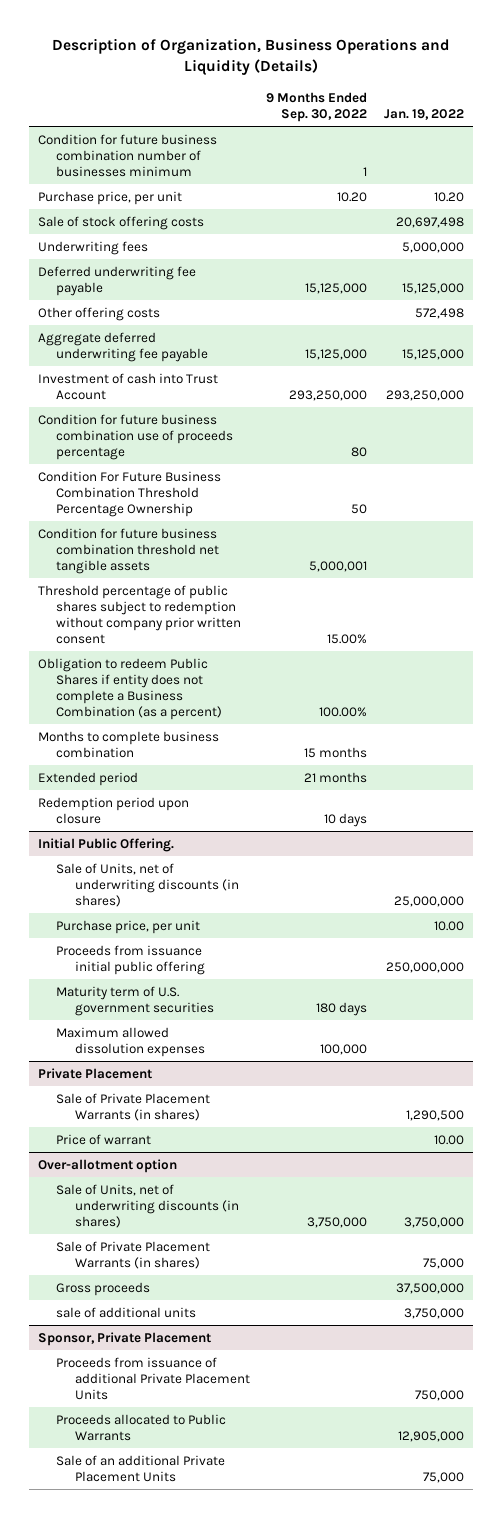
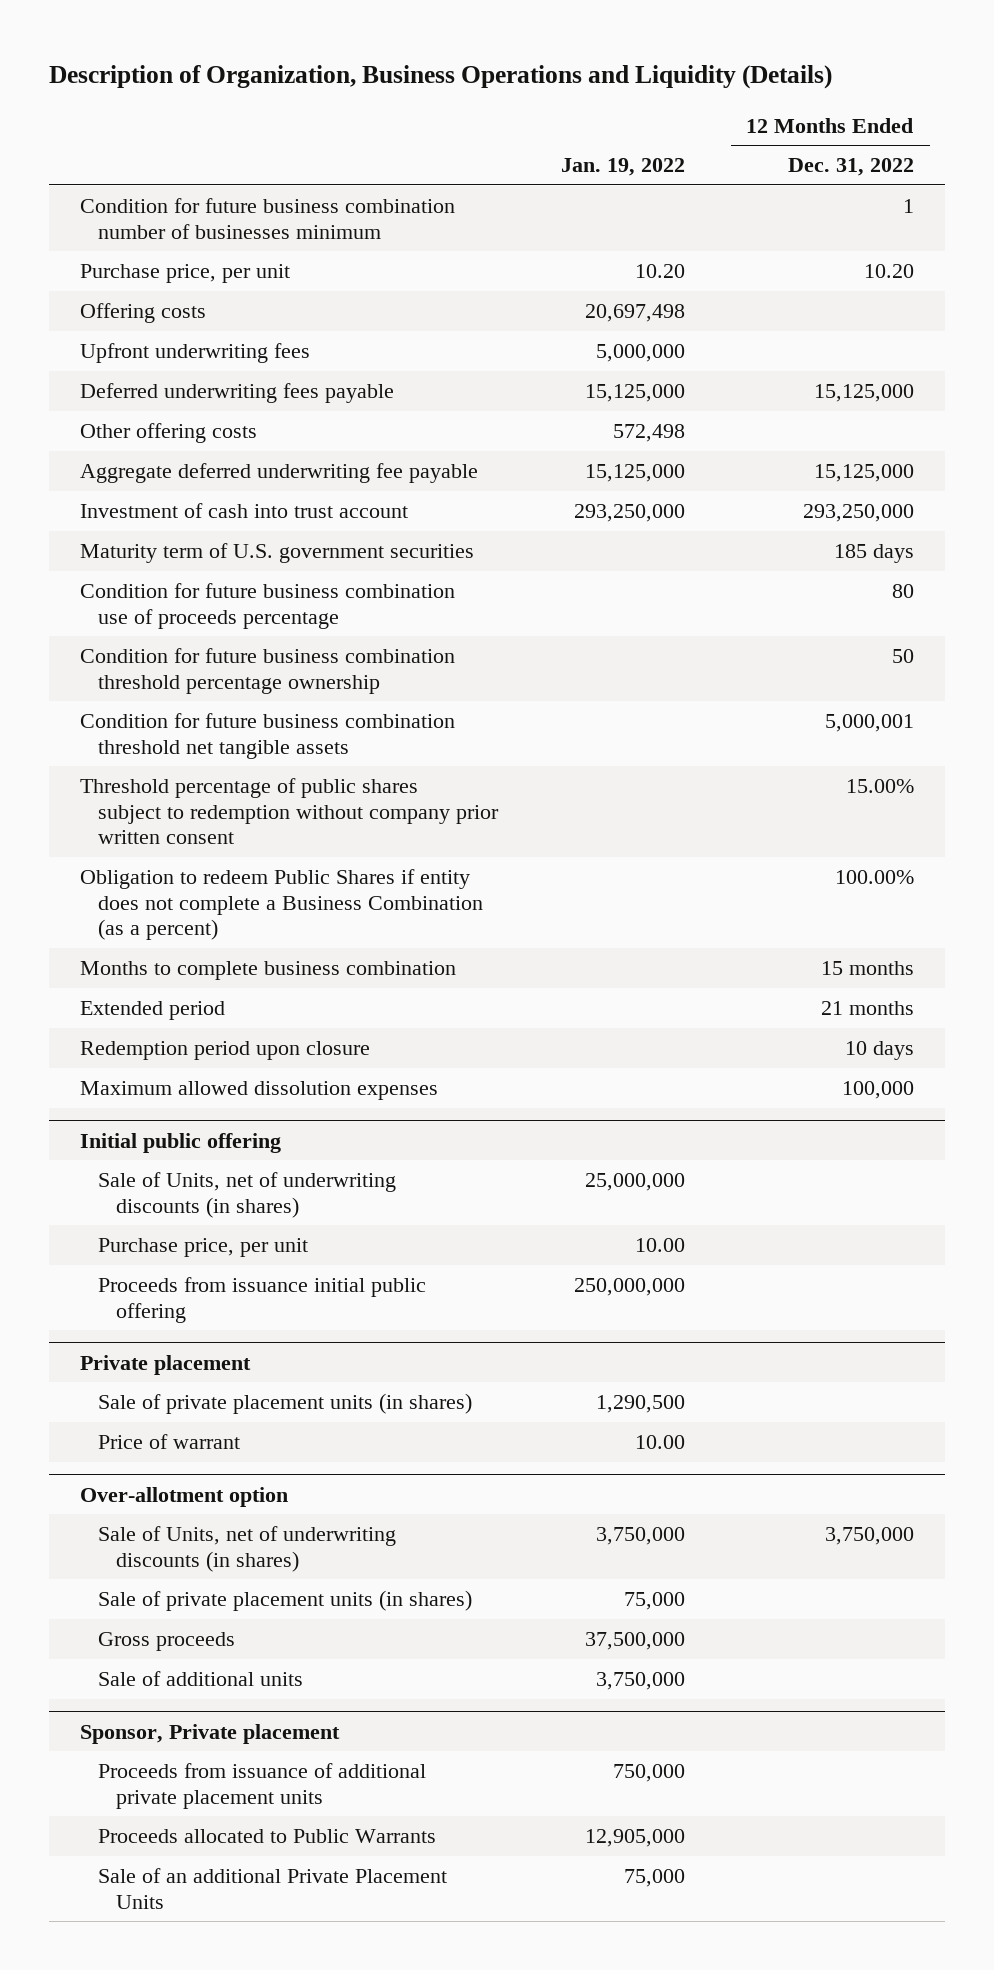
- | 9 Months Ended Sep. 30, 2022 | Jan. 19, 2022
+ | Jan. 19, 2022 | 12 Months Ended Dec. 31, 2022
- Sale of stock offering costs | | 20,697,498
- Underwriting fees | | 5,000,000
- Deferred underwriting fee payable | 15,125,000 | 15,125,000
+ Offering costs | 20,697,498 |
+ Upfront underwriting fees | 5,000,000 |
+ Deferred underwriting fees payable | 15,125,000 | 15,125,000
- Investment of cash into Trust Account | 293,250,000 | 293,250,000
+ Investment of cash into trust account | 293,250,000 | 293,250,000
+ Maturity term of U.S. government securities | | 185 days
- Condition For Future Business Combination Threshold Percentage Ownership | 50 |
+ Condition for future business combination threshold percentage ownership | | 50
- Initial Public Offering.
+ Maximum allowed dissolution expenses | | 100,000
+ Initial public offering
- Maturity term of U.S. government securities | 180 days |
- Maximum allowed dissolution expenses | 100,000 |
- Private Placement
- Sale of Private Placement Warrants (in shares) | | 1,290,500
+ Private placement
+ Sale of private placement units (in shares) | 1,290,500 |
@ Over-allotment option
- Sale of Private Placement Warrants (in shares) | | 75,000
+ Sale of private placement units (in shares) | 75,000 |
- sale of additional units | | 3,750,000
- Sponsor, Private Placement
- Proceeds from issuance of additional Private Placement Units | | 750,000
@ Over-allotment option
+ Sale of additional units | 3,750,000 |
+ Sponsor, Private placement
+ Proceeds from issuance of additional private placement units | 750,000 |

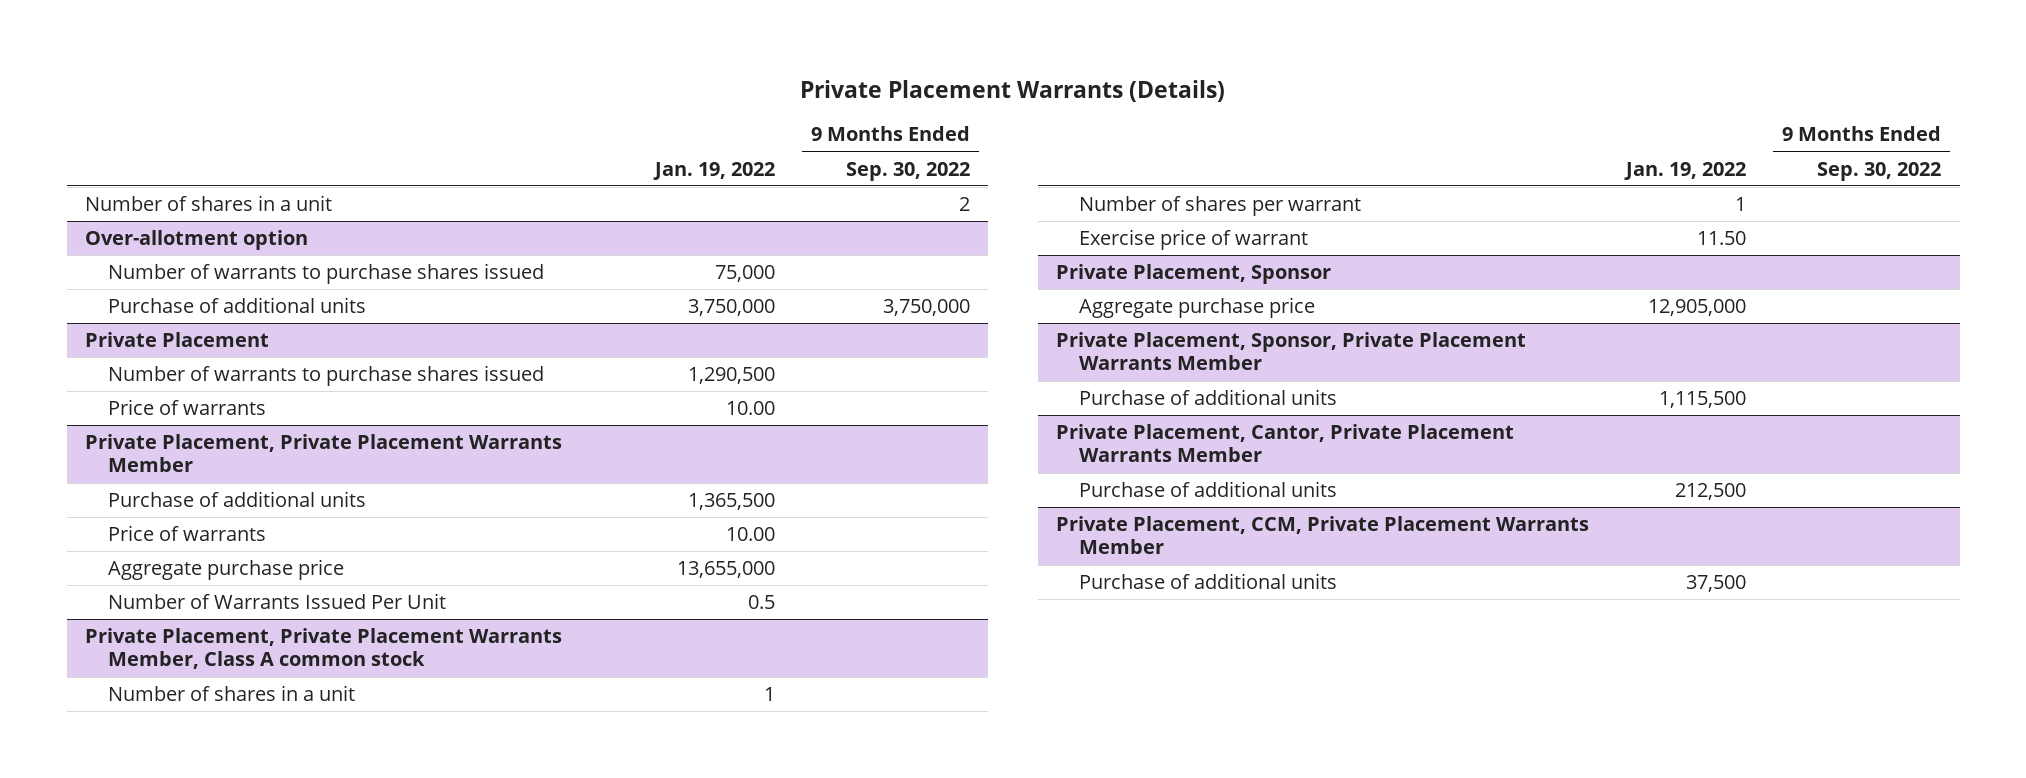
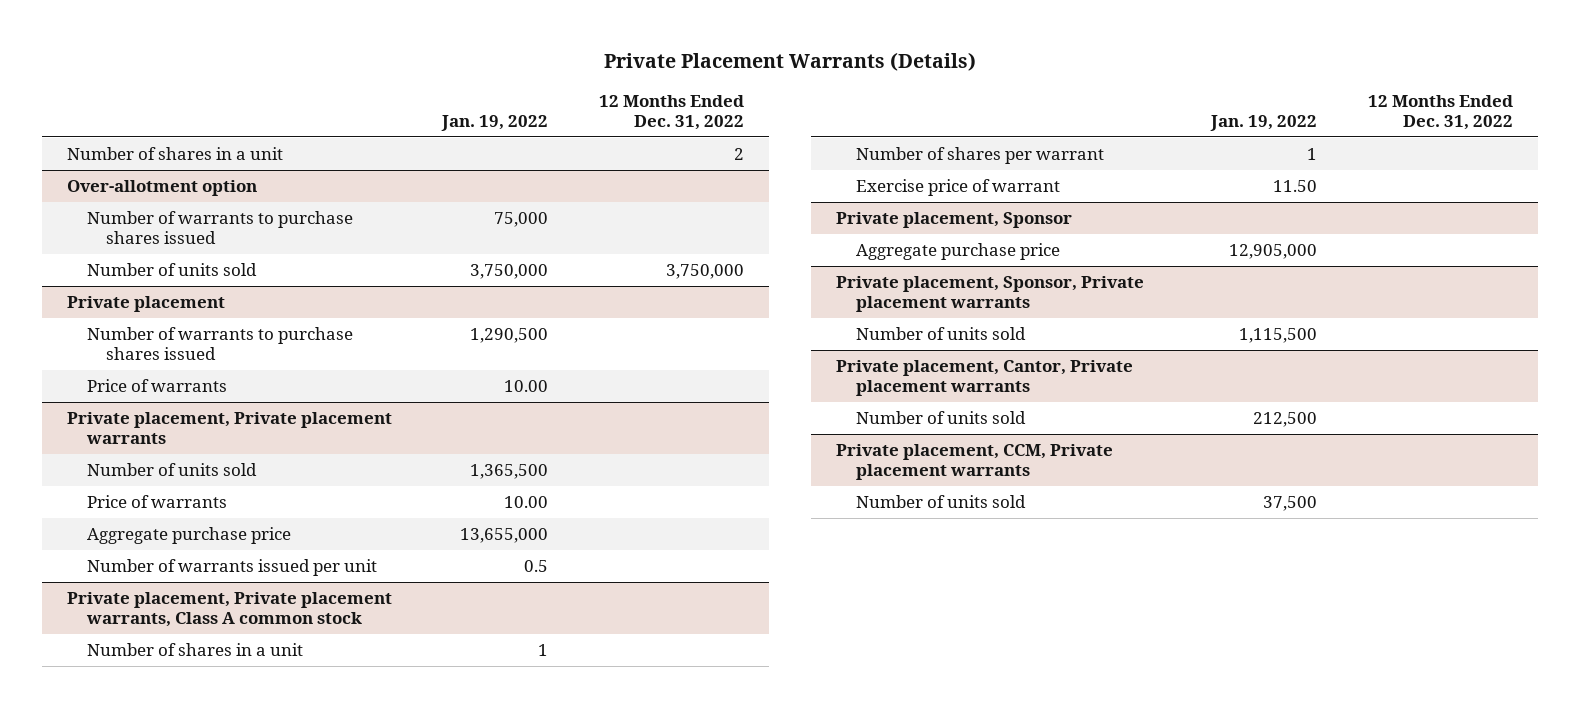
- | Jan. 19, 2022 | 9 Months Ended Sep. 30, 2022
+ | Jan. 19, 2022 | 12 Months Ended Dec. 31, 2022
@ Over-allotment option
- Purchase of additional units | 3,750,000 | 3,750,000
- Private Placement
@ Over-allotment option
+ Number of units sold | 3,750,000 | 3,750,000
+ Private placement
- Private Placement, Private Placement Warrants Member
- Purchase of additional units | 1,365,500 |
+ Private placement, Private placement warrants
+ Number of units sold | 1,365,500 |
- Number of Warrants Issued Per Unit | 0.5 |
- Private Placement, Private Placement Warrants Member, Class A common stock
+ Number of warrants issued per unit | 0.5 |
+ Private placement, Private placement warrants, Class A common stock
- Private Placement, Sponsor
+ Private placement, Sponsor
- Private Placement, Sponsor, Private Placement Warrants Member
- Purchase of additional units | 1,115,500 |
- Private Placement, Cantor, Private Placement Warrants Member
- Purchase of additional units | 212,500 |
- Private Placement, CCM, Private Placement Warrants Member
- Purchase of additional units | 37,500 |
+ Private placement, Sponsor, Private placement warrants
+ Number of units sold | 1,115,500 |
+ Private placement, Cantor, Private placement warrants
+ Number of units sold | 212,500 |
+ Private placement, CCM, Private placement warrants
+ Number of units sold | 37,500 |

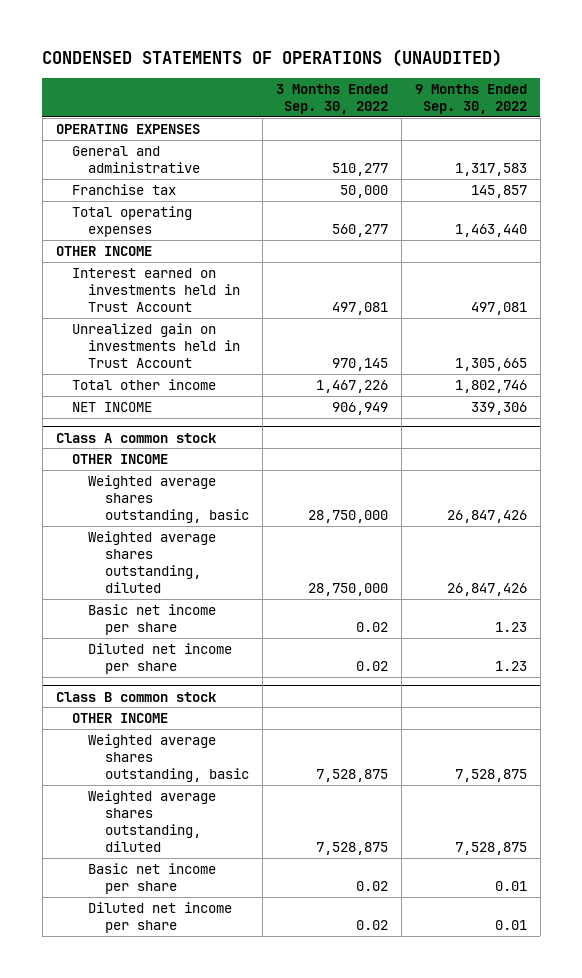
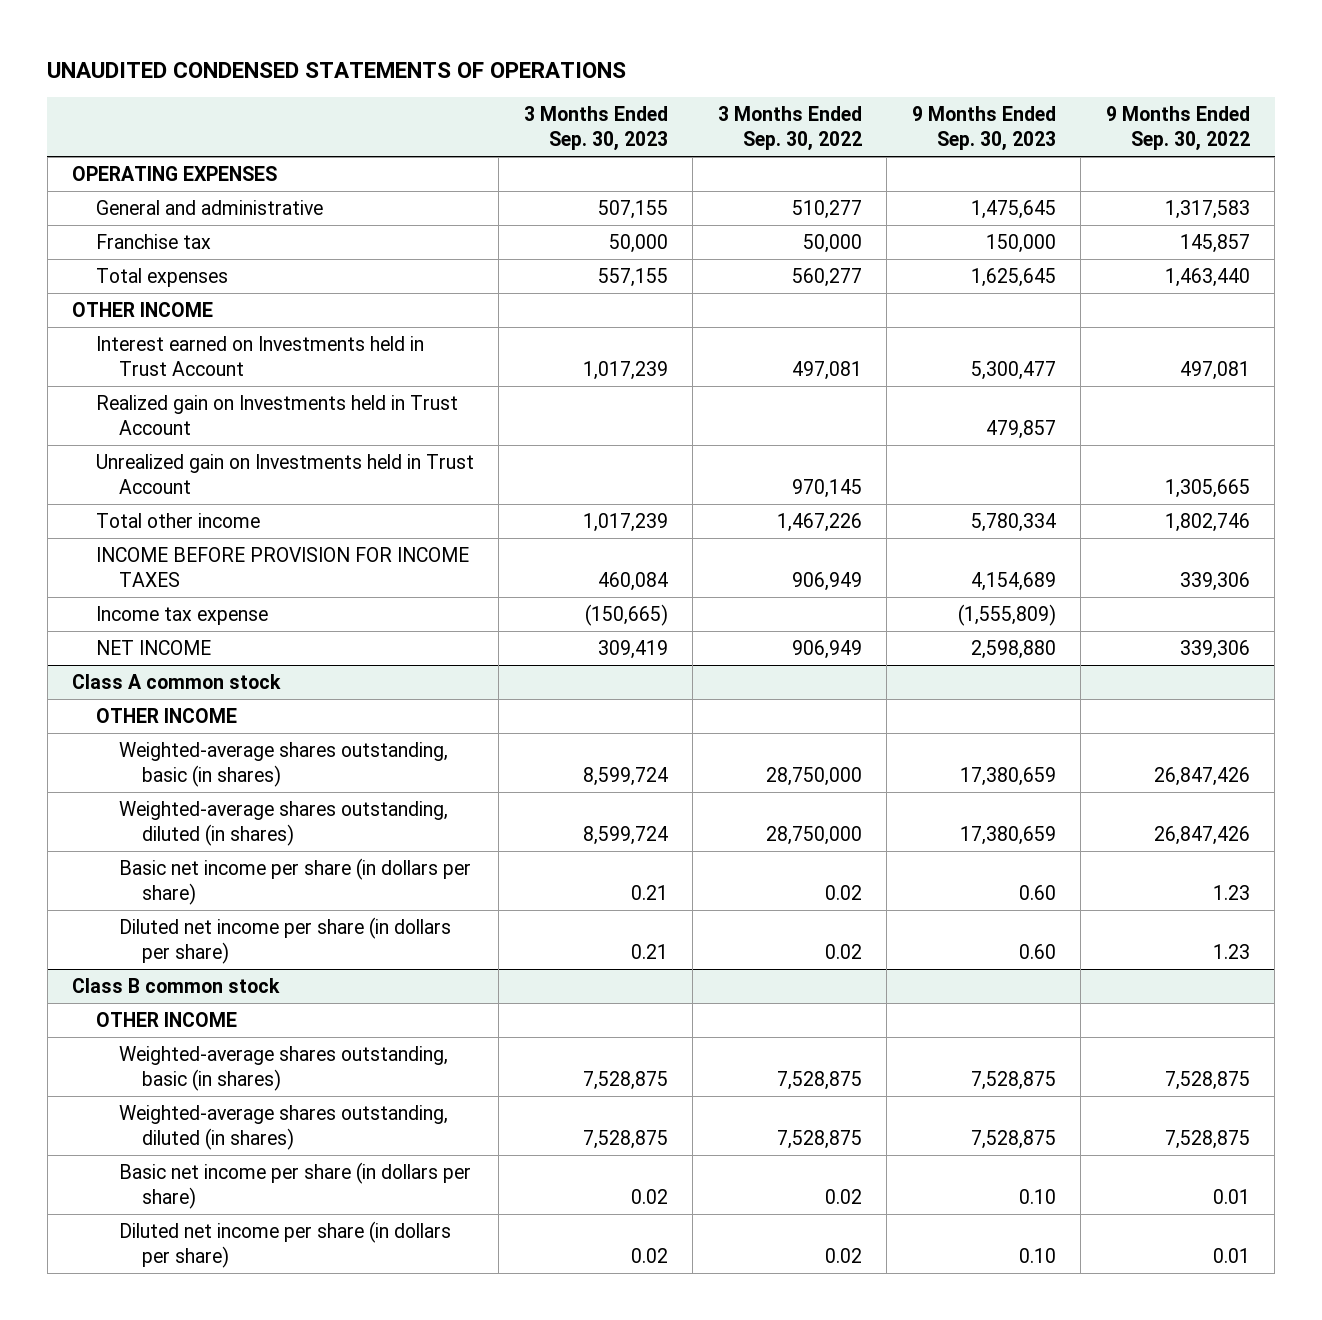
- CONDENSED STATEMENTS OF OPERATIONS (UNAUDITED)
+ UNAUDITED CONDENSED STATEMENTS OF OPERATIONS
- | 3 Months Ended Sep. 30, 2022 | 9 Months Ended Sep. 30, 2022
+ | 3 Months Ended Sep. 30, 2023 | 3 Months Ended Sep. 30, 2022 | 9 Months Ended Sep. 30, 2023 | 9 Months Ended Sep. 30, 2022
- Total operating expenses | 560,277 | 1,463,440
+ Total expenses | 557,155 | 560,277 | 1,625,645 | 1,463,440
- Interest earned on investments held in Trust Account | 497,081 | 497,081
- Unrealized gain on investments held in Trust Account | 970,145 | 1,305,665
+ Interest earned on Investments held in Trust Account | 1,017,239 | 497,081 | 5,300,477 | 497,081
+ Realized gain on Investments held in Trust Account | | | 479,857 |
+ Unrealized gain on Investments held in Trust Account | | 970,145 | | 1,305,665
+ INCOME BEFORE PROVISION FOR INCOME TAXES | 460,084 | 906,949 | 4,154,689 | 339,306
+ Income tax expense | (150,665) | | (1,555,809) |
@ Class A common stock
- Weighted average shares outstanding, basic | 28,750,000 | 26,847,426
- Weighted average shares outstanding, diluted | 28,750,000 | 26,847,426
- Basic net income per share | 0.02 | 1.23
- Diluted net income per share | 0.02 | 1.23
+ Weighted-average shares outstanding, basic (in shares) | 8,599,724 | 28,750,000 | 17,380,659 | 26,847,426
+ Weighted-average shares outstanding, diluted (in shares) | 8,599,724 | 28,750,000 | 17,380,659 | 26,847,426
+ Basic net income per share (in dollars per share) | 0.21 | 0.02 | 0.60 | 1.23
+ Diluted net income per share (in dollars per share) | 0.21 | 0.02 | 0.60 | 1.23
@ Class B common stock
- Weighted average shares outstanding, basic | 7,528,875 | 7,528,875
- Weighted average shares outstanding, diluted | 7,528,875 | 7,528,875
- Basic net income per share | 0.02 | 0.01
- Diluted net income per share | 0.02 | 0.01
+ Weighted-average shares outstanding, basic (in shares) | 7,528,875 | 7,528,875 | 7,528,875 | 7,528,875
+ Weighted-average shares outstanding, diluted (in shares) | 7,528,875 | 7,528,875 | 7,528,875 | 7,528,875
+ Basic net income per share (in dollars per share) | 0.02 | 0.02 | 0.10 | 0.01
+ Diluted net income per share (in dollars per share) | 0.02 | 0.02 | 0.10 | 0.01

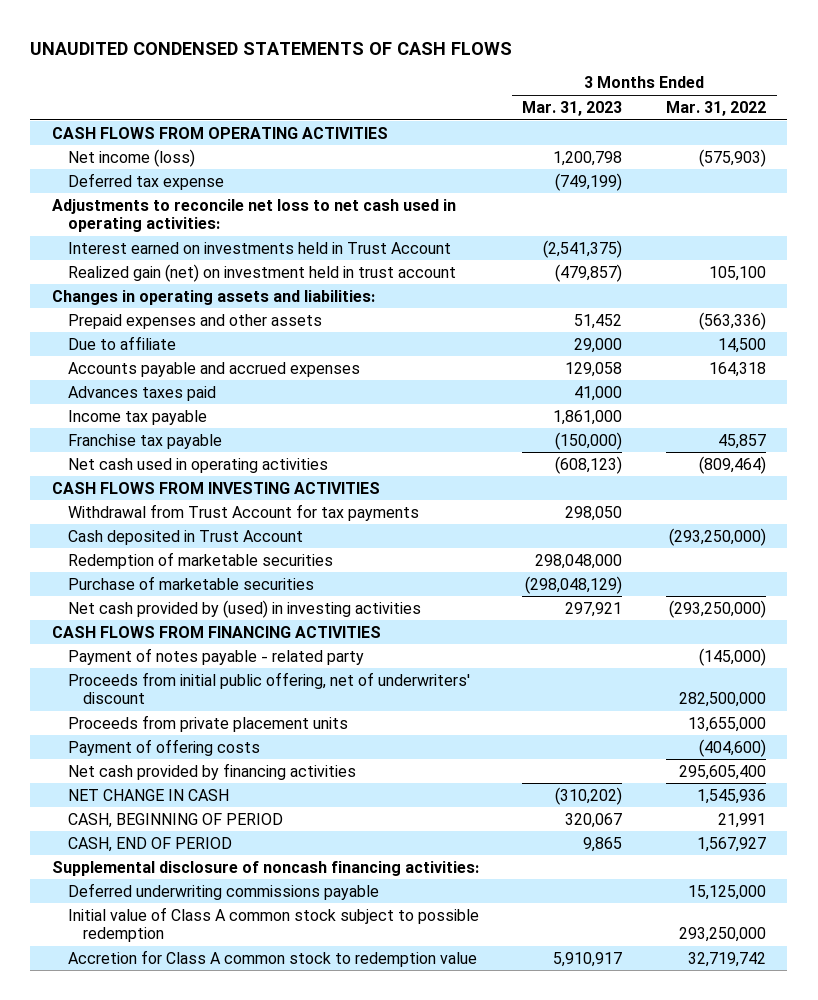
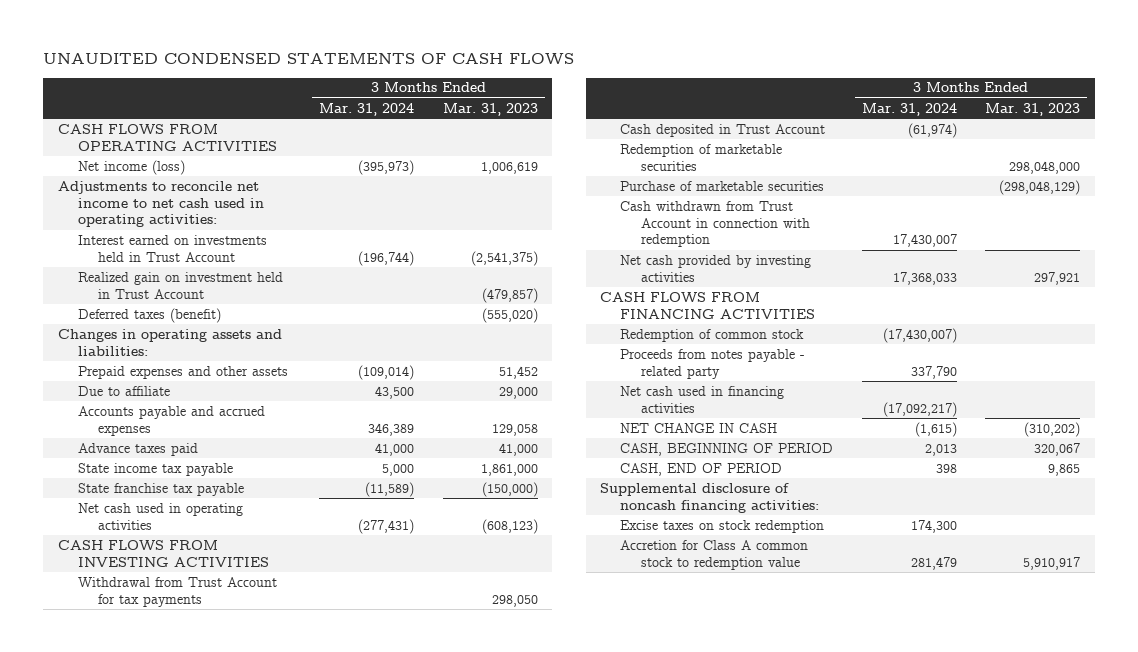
- | 3 Months Ended Mar. 31, 2023 | 3 Months Ended Mar. 31, 2022
+ | 3 Months Ended Mar. 31, 2024 | 3 Months Ended Mar. 31, 2023
- Net income (loss) | 1,200,798 | (575,903)
- Deferred tax expense | (749,199) |
- Adjustments to reconcile net loss to net cash used in operating activities:
+ Net income (loss) | (395,973) | 1,006,619
+ Adjustments to reconcile net income to net cash used in operating activities:
- Realized gain (net) on investment held in trust account | (479,857) | 105,100
+ Realized gain on investment held in Trust Account | | (479,857)
+ Deferred taxes (benefit) | | (555,020)
- Advances taxes paid | 41,000 |
- Income tax payable | 1,861,000 |
- Franchise tax payable | (150,000) | 45,857
+ Advance taxes paid | 41,000 | 41,000
+ State income tax payable | 5,000 | 1,861,000
+ State franchise tax payable | (11,589) | (150,000)
- Net cash provided by (used) in investing activities | 297,921 | (293,250,000)
+ Cash withdrawn from Trust Account in connection with redemption | 17,430,007 |
+ Net cash provided by investing activities | 17,368,033 | 297,921
- Payment of notes payable - related party | | (145,000)
- Proceeds from initial public offering, net of underwriters' discount | | 282,500,000
- Proceeds from private placement units | | 13,655,000
- Payment of offering costs | | (404,600)
- Net cash provided by financing activities | | 295,605,400
+ Redemption of common stock | (17,430,007) |
+ Proceeds from notes payable - related party | 337,790 |
+ Net cash used in financing activities | (17,092,217) |
- Deferred underwriting commissions payable | | 15,125,000
- Initial value of Class A common stock subject to possible redemption | | 293,250,000
+ Excise taxes on stock redemption | 174,300 |

